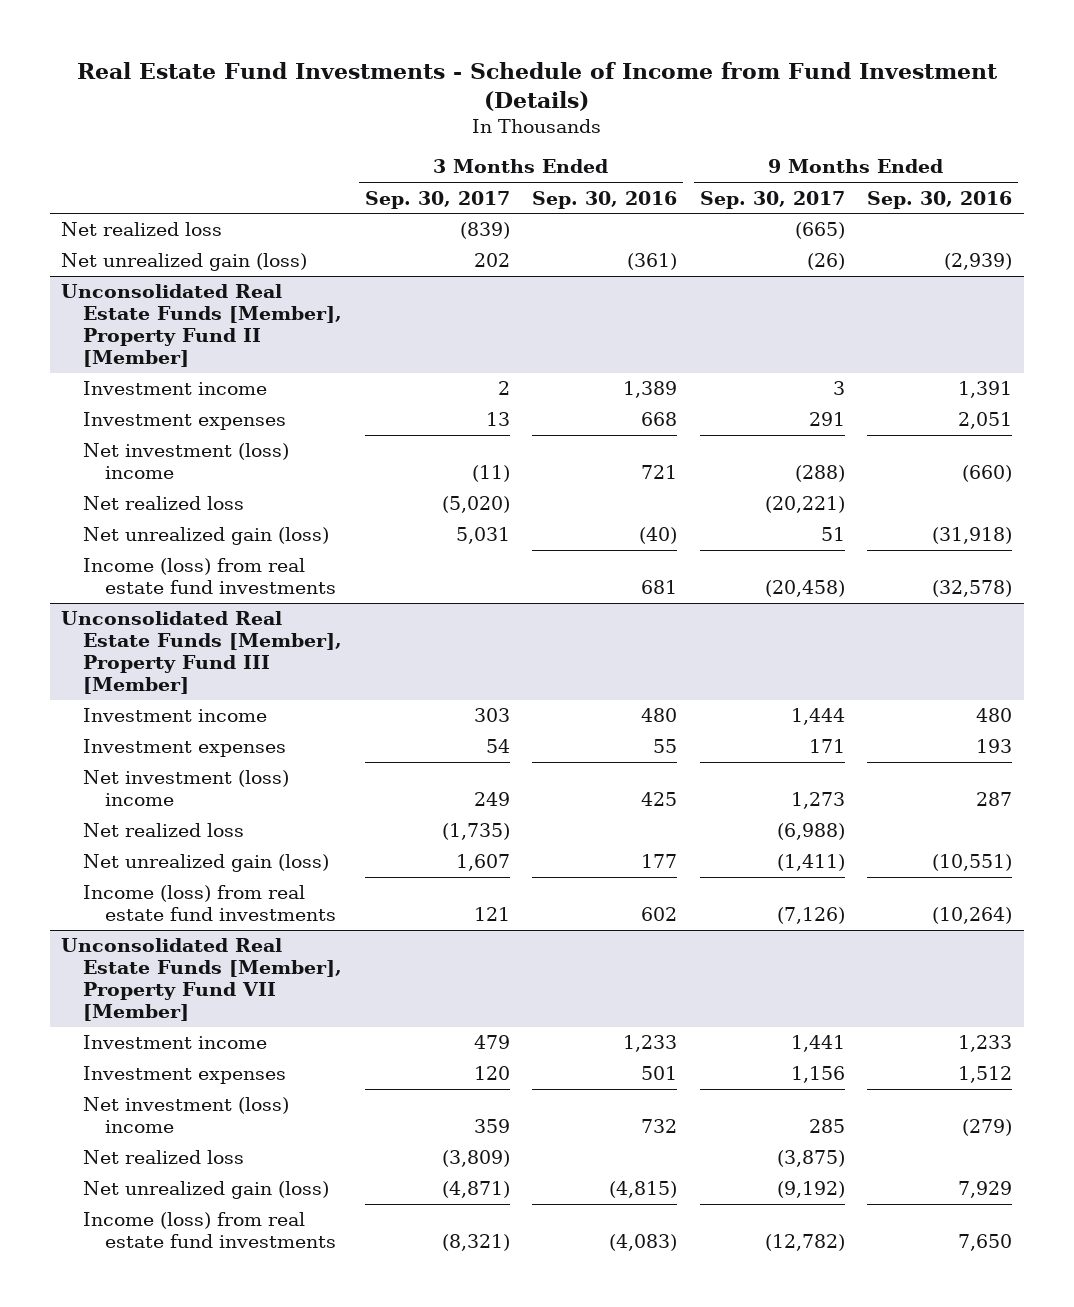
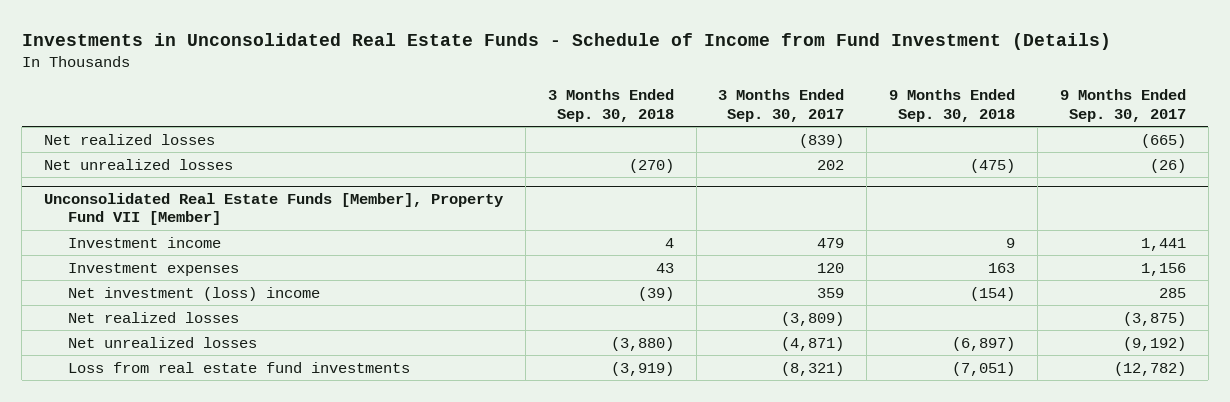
- Real Estate Fund Investments - Schedule of Income from Fund Investment (Details)
+ Investments in Unconsolidated Real Estate Funds - Schedule of Income from Fund Investment (Details)
- | 3 Months Ended Sep. 30, 2017 | 3 Months Ended Sep. 30, 2016 | 9 Months Ended Sep. 30, 2017 | 9 Months Ended Sep. 30, 2016
+ | 3 Months Ended Sep. 30, 2018 | 3 Months Ended Sep. 30, 2017 | 9 Months Ended Sep. 30, 2018 | 9 Months Ended Sep. 30, 2017
- Net realized loss | (839) | | (665) |
- Net unrealized gain (loss) | 202 | (361) | (26) | (2,939)
- Unconsolidated Real Estate Funds [Member], Property Fund II [Member]
- Investment income | 2 | 1,389 | 3 | 1,391
- Investment expenses | 13 | 668 | 291 | 2,051
- Net investment (loss) income | (11) | 721 | (288) | (660)
- Net realized loss | (5,020) | | (20,221) |
- Net unrealized gain (loss) | 5,031 | (40) | 51 | (31,918)
- Income (loss) from real estate fund investments | | 681 | (20,458) | (32,578)
- Unconsolidated Real Estate Funds [Member], Property Fund III [Member]
- Investment income | 303 | 480 | 1,444 | 480
- Investment expenses | 54 | 55 | 171 | 193
- Net investment (loss) income | 249 | 425 | 1,273 | 287
- Net realized loss | (1,735) | | (6,988) |
- Net unrealized gain (loss) | 1,607 | 177 | (1,411) | (10,551)
- Income (loss) from real estate fund investments | 121 | 602 | (7,126) | (10,264)
+ Net realized losses | | (839) | | (665)
+ Net unrealized losses | (270) | 202 | (475) | (26)
@ Unconsolidated Real Estate Funds [Member], Property Fund VII [Member]
- Net realized loss | (3,809) | | (3,875) |
- Net unrealized gain (loss) | (4,871) | (4,815) | (9,192) | 7,929
- Income (loss) from real estate fund investments | (8,321) | (4,083) | (12,782) | 7,650
+ Net realized losses | | (3,809) | | (3,875)
+ Net unrealized losses | (3,880) | (4,871) | (6,897) | (9,192)
+ Loss from real estate fund investments | (3,919) | (8,321) | (7,051) | (12,782)

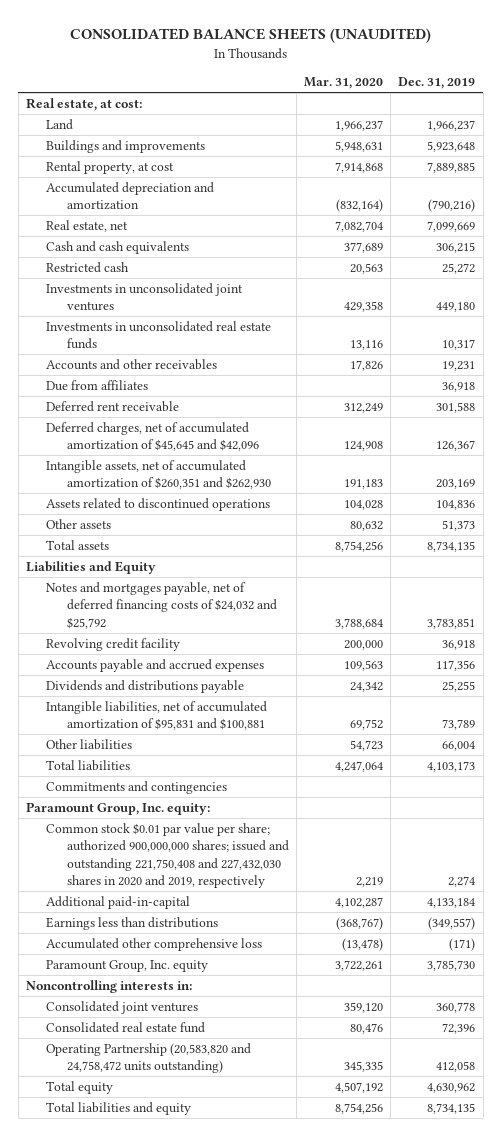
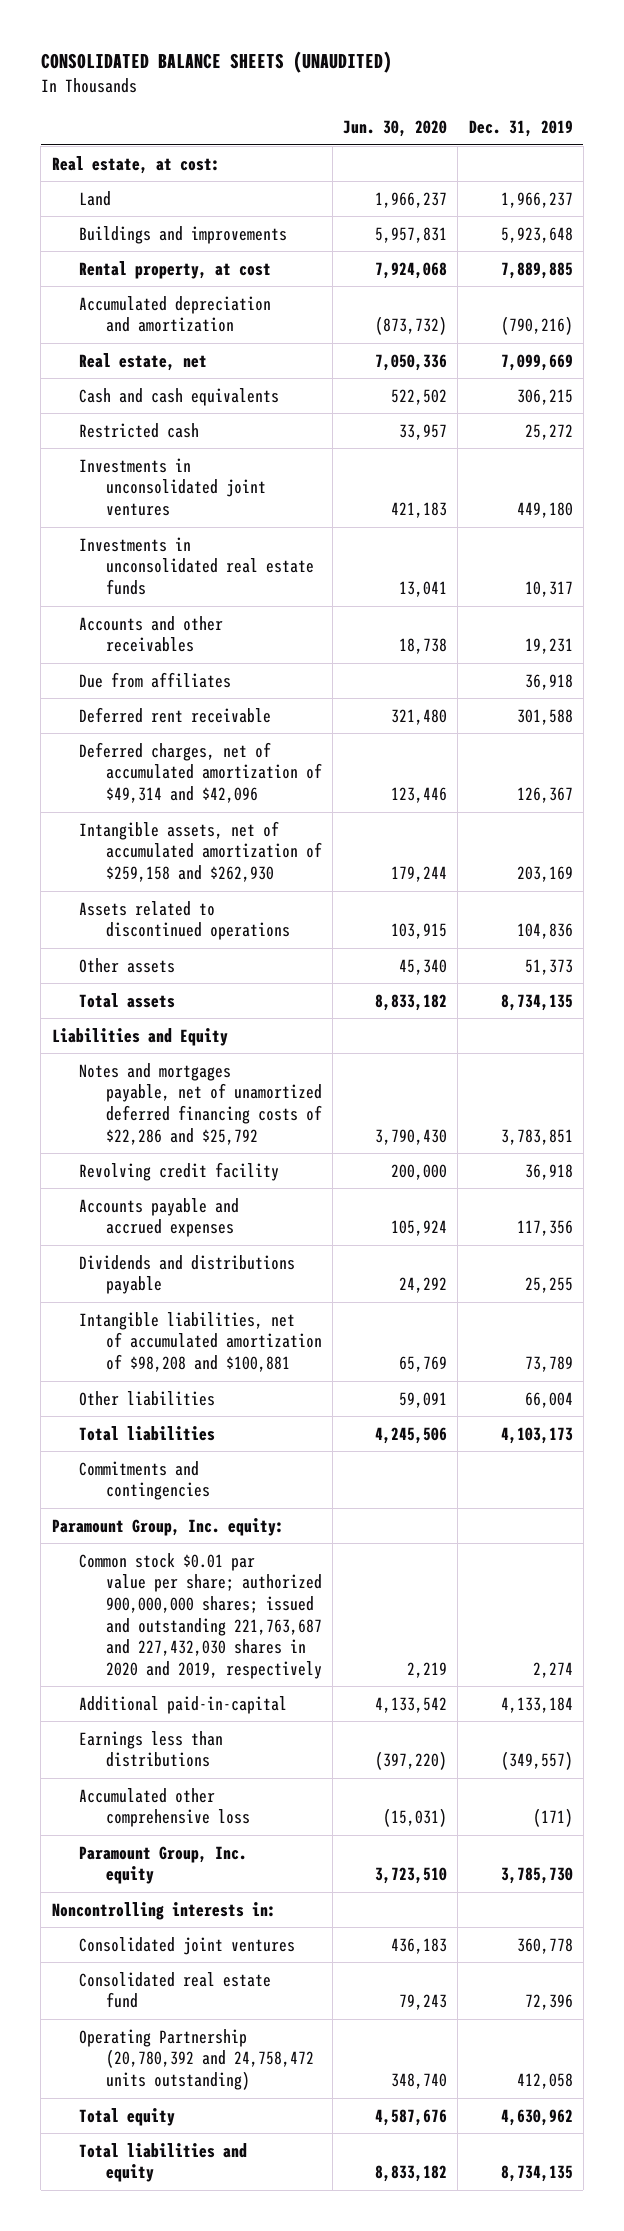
- | Mar. 31, 2020 | Dec. 31, 2019
+ | Jun. 30, 2020 | Dec. 31, 2019
- Deferred charges, net of accumulated amortization of $45,645 and $42,096 | 124,908 | 126,367
- Intangible assets, net of accumulated amortization of $260,351 and $262,930 | 191,183 | 203,169
+ Deferred charges, net of accumulated amortization of $49,314 and $42,096 | 123,446 | 126,367
+ Intangible assets, net of accumulated amortization of $259,158 and $262,930 | 179,244 | 203,169
- Notes and mortgages payable, net of deferred financing costs of $24,032 and $25,792 | 3,788,684 | 3,783,851
+ Notes and mortgages payable, net of unamortized deferred financing costs of $22,286 and $25,792 | 3,790,430 | 3,783,851
- Intangible liabilities, net of accumulated amortization of $95,831 and $100,881 | 69,752 | 73,789
+ Intangible liabilities, net of accumulated amortization of $98,208 and $100,881 | 65,769 | 73,789
- Common stock $0.01 par value per share; authorized 900,000,000 shares; issued and outstanding 221,750,408 and 227,432,030 shares in 2020 and 2019, respectively | 2,219 | 2,274
+ Common stock $0.01 par value per share; authorized 900,000,000 shares; issued and outstanding 221,763,687 and 227,432,030 shares in 2020 and 2019, respectively | 2,219 | 2,274
- Operating Partnership (20,583,820 and 24,758,472 units outstanding) | 345,335 | 412,058
+ Operating Partnership (20,780,392 and 24,758,472 units outstanding) | 348,740 | 412,058

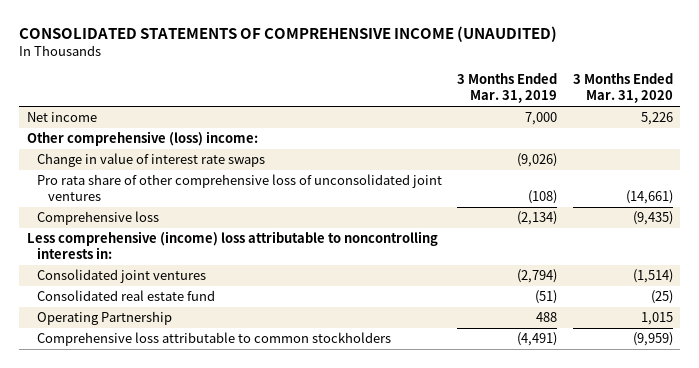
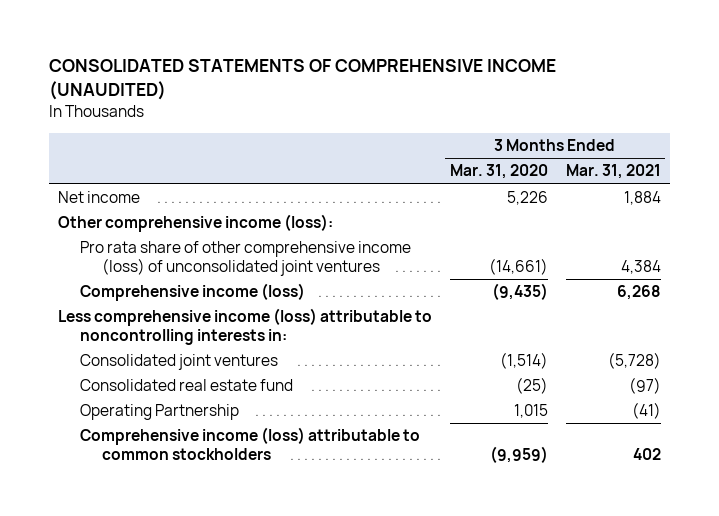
- | 3 Months Ended Mar. 31, 2019 | 3 Months Ended Mar. 31, 2020
+ | 3 Months Ended Mar. 31, 2020 | 3 Months Ended Mar. 31, 2021
- Other comprehensive (loss) income:
- Change in value of interest rate swaps | (9,026) |
- Pro rata share of other comprehensive loss of unconsolidated joint ventures | (108) | (14,661)
- Comprehensive loss | (2,134) | (9,435)
- Less comprehensive (income) loss attributable to noncontrolling interests in:
+ Other comprehensive income (loss):
+ Pro rata share of other comprehensive income (loss) of unconsolidated joint ventures | (14,661) | 4,384
+ Comprehensive income (loss) | (9,435) | 6,268
+ Less comprehensive income (loss) attributable to noncontrolling interests in:
- Comprehensive loss attributable to common stockholders | (4,491) | (9,959)
+ Comprehensive income (loss) attributable to common stockholders | (9,959) | 402

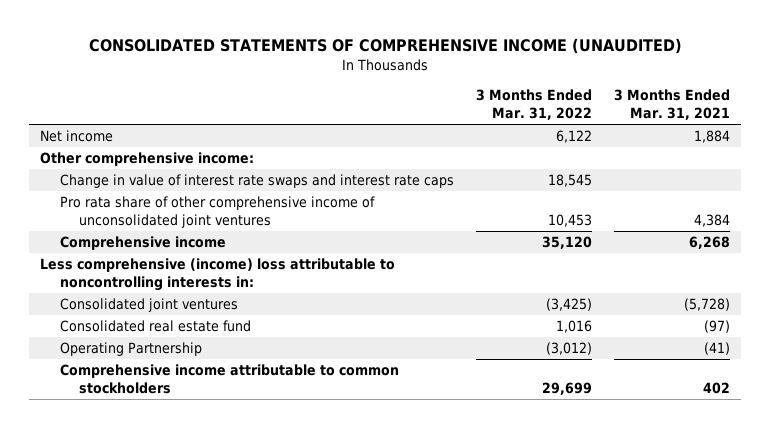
- | 3 Months Ended Mar. 31, 2020 | 3 Months Ended Mar. 31, 2021
+ | 3 Months Ended Mar. 31, 2022 | 3 Months Ended Mar. 31, 2021
- Other comprehensive income (loss):
- Pro rata share of other comprehensive income (loss) of unconsolidated joint ventures | (14,661) | 4,384
- Comprehensive income (loss) | (9,435) | 6,268
- Less comprehensive income (loss) attributable to noncontrolling interests in:
+ Other comprehensive income:
+ Change in value of interest rate swaps and interest rate caps | 18,545 |
+ Pro rata share of other comprehensive income of unconsolidated joint ventures | 10,453 | 4,384
+ Comprehensive income | 35,120 | 6,268
+ Less comprehensive (income) loss attributable to noncontrolling interests in:
- Comprehensive income (loss) attributable to common stockholders | (9,959) | 402
+ Comprehensive income attributable to common stockholders | 29,699 | 402

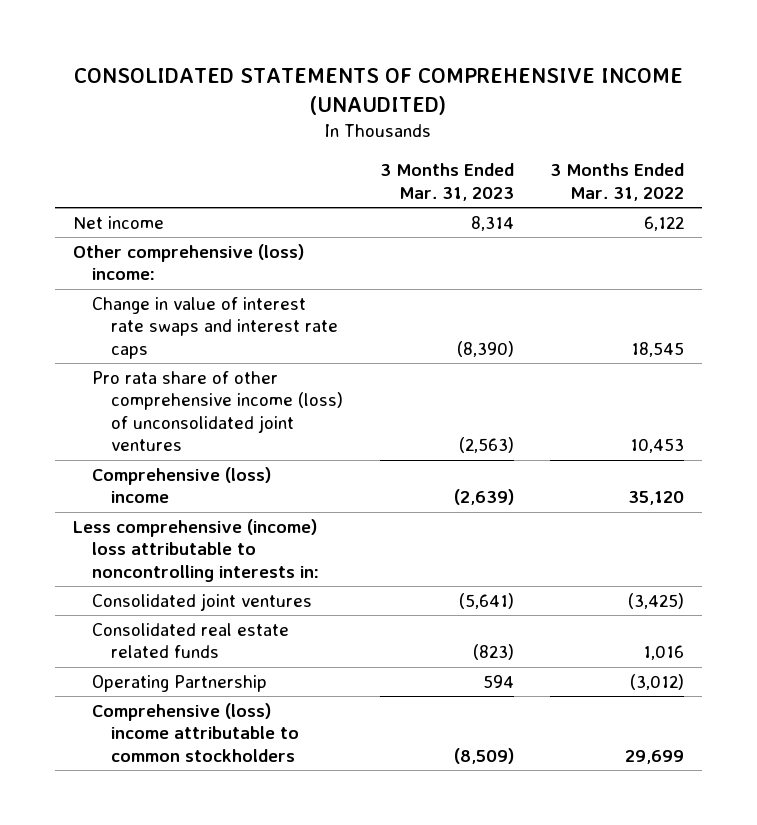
- | 3 Months Ended Mar. 31, 2022 | 3 Months Ended Mar. 31, 2021
+ | 3 Months Ended Mar. 31, 2023 | 3 Months Ended Mar. 31, 2022
- Other comprehensive income:
+ Other comprehensive (loss) income:
- Pro rata share of other comprehensive income of unconsolidated joint ventures | 10,453 | 4,384
- Comprehensive income | 35,120 | 6,268
+ Pro rata share of other comprehensive income (loss) of unconsolidated joint ventures | (2,563) | 10,453
+ Comprehensive (loss) income | (2,639) | 35,120
- Consolidated real estate fund | 1,016 | (97)
+ Consolidated real estate related funds | (823) | 1,016
- Comprehensive income attributable to common stockholders | 29,699 | 402
+ Comprehensive (loss) income attributable to common stockholders | (8,509) | 29,699

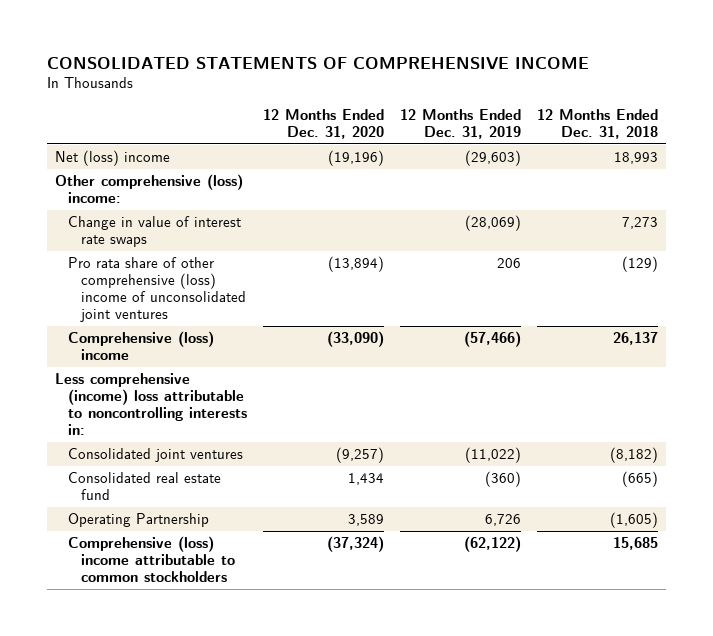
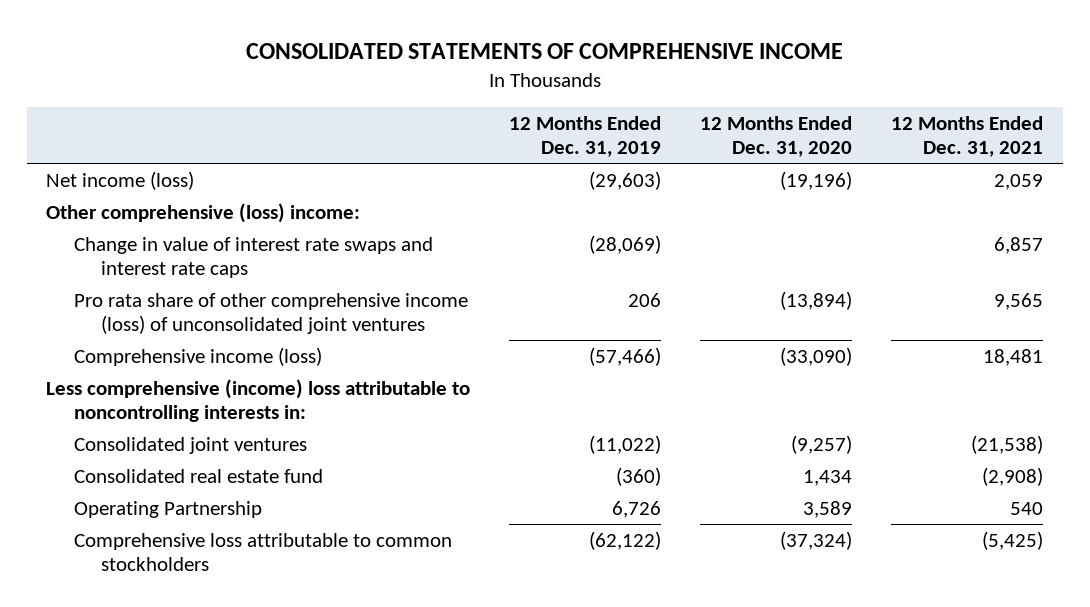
- | 12 Months Ended Dec. 31, 2020 | 12 Months Ended Dec. 31, 2019 | 12 Months Ended Dec. 31, 2018
+ | 12 Months Ended Dec. 31, 2019 | 12 Months Ended Dec. 31, 2020 | 12 Months Ended Dec. 31, 2021
- Net (loss) income | (19,196) | (29,603) | 18,993
+ Net income (loss) | (29,603) | (19,196) | 2,059
- Change in value of interest rate swaps | | (28,069) | 7,273
- Pro rata share of other comprehensive (loss) income of unconsolidated joint ventures | (13,894) | 206 | (129)
- Comprehensive (loss) income | (33,090) | (57,466) | 26,137
+ Change in value of interest rate swaps and interest rate caps | (28,069) | | 6,857
+ Pro rata share of other comprehensive income (loss) of unconsolidated joint ventures | 206 | (13,894) | 9,565
+ Comprehensive income (loss) | (57,466) | (33,090) | 18,481
- Comprehensive (loss) income attributable to common stockholders | (37,324) | (62,122) | 15,685
+ Comprehensive loss attributable to common stockholders | (62,122) | (37,324) | (5,425)

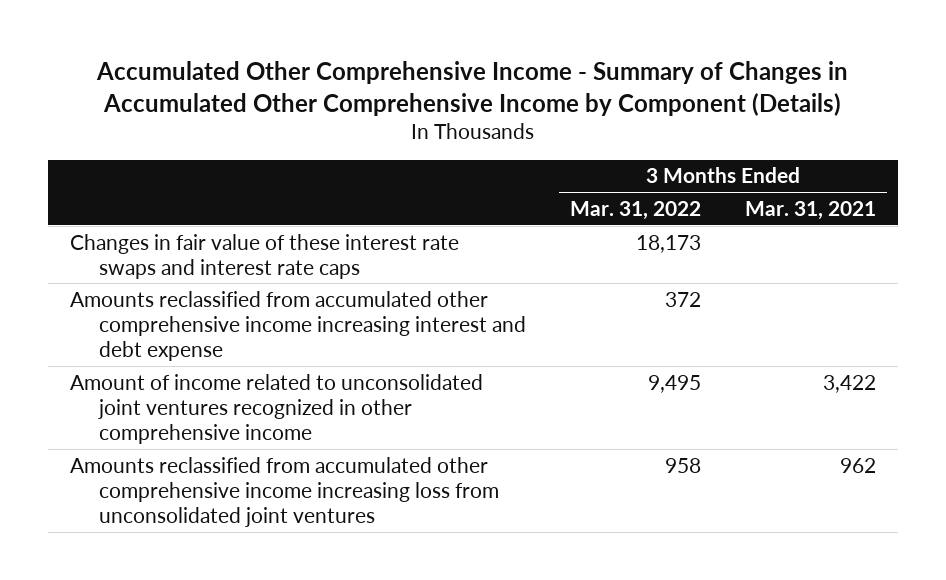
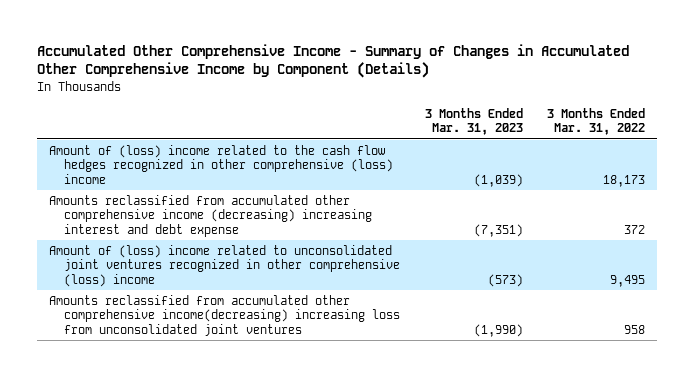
- | 3 Months Ended Mar. 31, 2022 | 3 Months Ended Mar. 31, 2021
+ | 3 Months Ended Mar. 31, 2023 | 3 Months Ended Mar. 31, 2022
- Changes in fair value of these interest rate swaps and interest rate caps | 18,173 |
- Amounts reclassified from accumulated other comprehensive income increasing interest and debt expense | 372 |
- Amount of income related to unconsolidated joint ventures recognized in other comprehensive income | 9,495 | 3,422
- Amounts reclassified from accumulated other comprehensive income increasing loss from unconsolidated joint ventures | 958 | 962
+ Amount of (loss) income related to the cash flow hedges recognized in other comprehensive (loss) income | (1,039) | 18,173
+ Amounts reclassified from accumulated other comprehensive income (decreasing) increasing interest and debt expense | (7,351) | 372
+ Amount of (loss) income related to unconsolidated joint ventures recognized in other comprehensive (loss) income | (573) | 9,495
+ Amounts reclassified from accumulated other comprehensive income(decreasing) increasing loss from unconsolidated joint ventures | (1,990) | 958

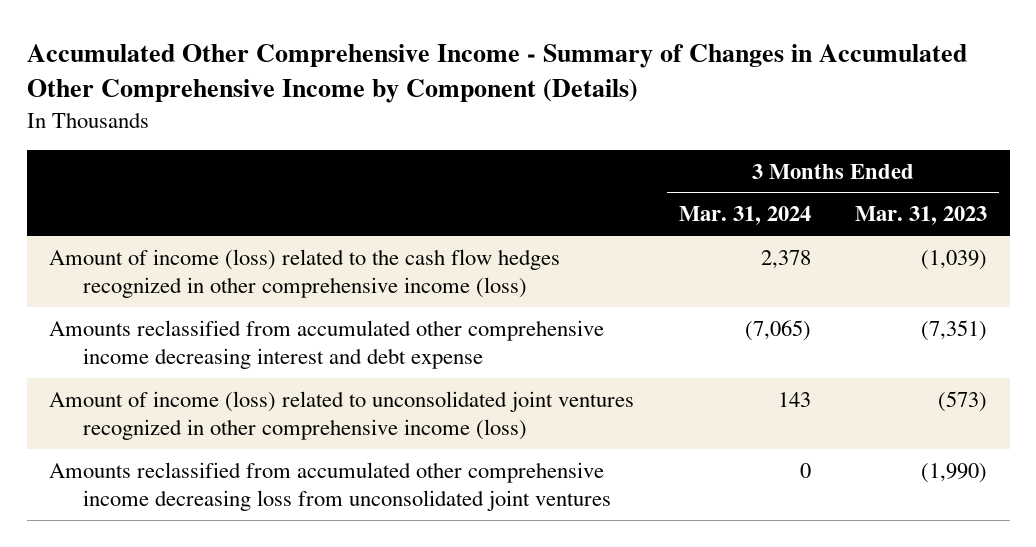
- | 3 Months Ended Mar. 31, 2023 | 3 Months Ended Mar. 31, 2022
+ | 3 Months Ended Mar. 31, 2024 | 3 Months Ended Mar. 31, 2023
- Amount of (loss) income related to the cash flow hedges recognized in other comprehensive (loss) income | (1,039) | 18,173
- Amounts reclassified from accumulated other comprehensive income (decreasing) increasing interest and debt expense | (7,351) | 372
- Amount of (loss) income related to unconsolidated joint ventures recognized in other comprehensive (loss) income | (573) | 9,495
- Amounts reclassified from accumulated other comprehensive income(decreasing) increasing loss from unconsolidated joint ventures | (1,990) | 958
+ Amount of income (loss) related to the cash flow hedges recognized in other comprehensive income (loss) | 2,378 | (1,039)
+ Amounts reclassified from accumulated other comprehensive income decreasing interest and debt expense | (7,065) | (7,351)
+ Amount of income (loss) related to unconsolidated joint ventures recognized in other comprehensive income (loss) | 143 | (573)
+ Amounts reclassified from accumulated other comprehensive income decreasing loss from unconsolidated joint ventures | 0 | (1,990)

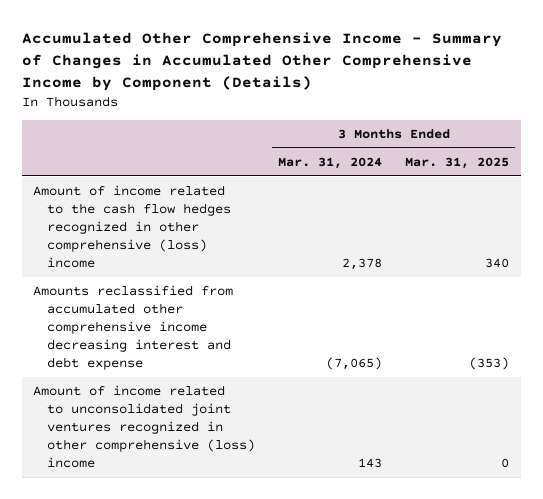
- | 3 Months Ended Mar. 31, 2024 | 3 Months Ended Mar. 31, 2023
+ | 3 Months Ended Mar. 31, 2024 | 3 Months Ended Mar. 31, 2025
- Amount of income (loss) related to the cash flow hedges recognized in other comprehensive income (loss) | 2,378 | (1,039)
+ Amount of income related to the cash flow hedges recognized in other comprehensive (loss) income | 2,378 | 340
- Amount of income (loss) related to unconsolidated joint ventures recognized in other comprehensive income (loss) | 143 | (573)
- Amounts reclassified from accumulated other comprehensive income decreasing loss from unconsolidated joint ventures | 0 | (1,990)
+ Amount of income related to unconsolidated joint ventures recognized in other comprehensive (loss) income | 143 | 0

